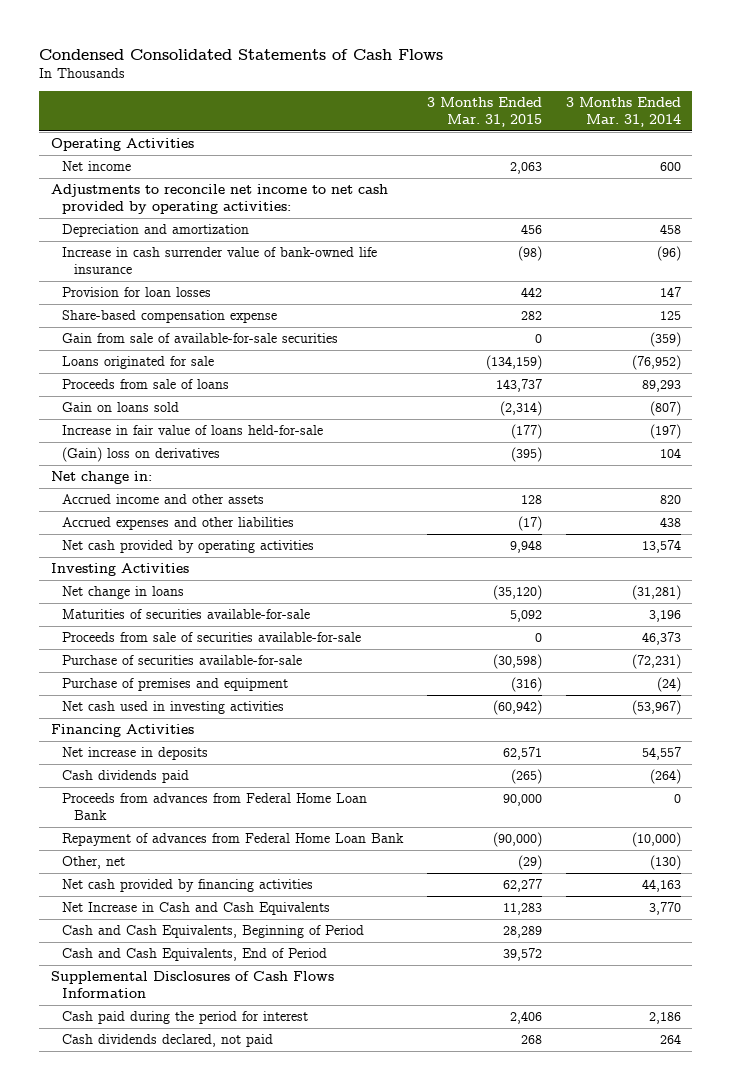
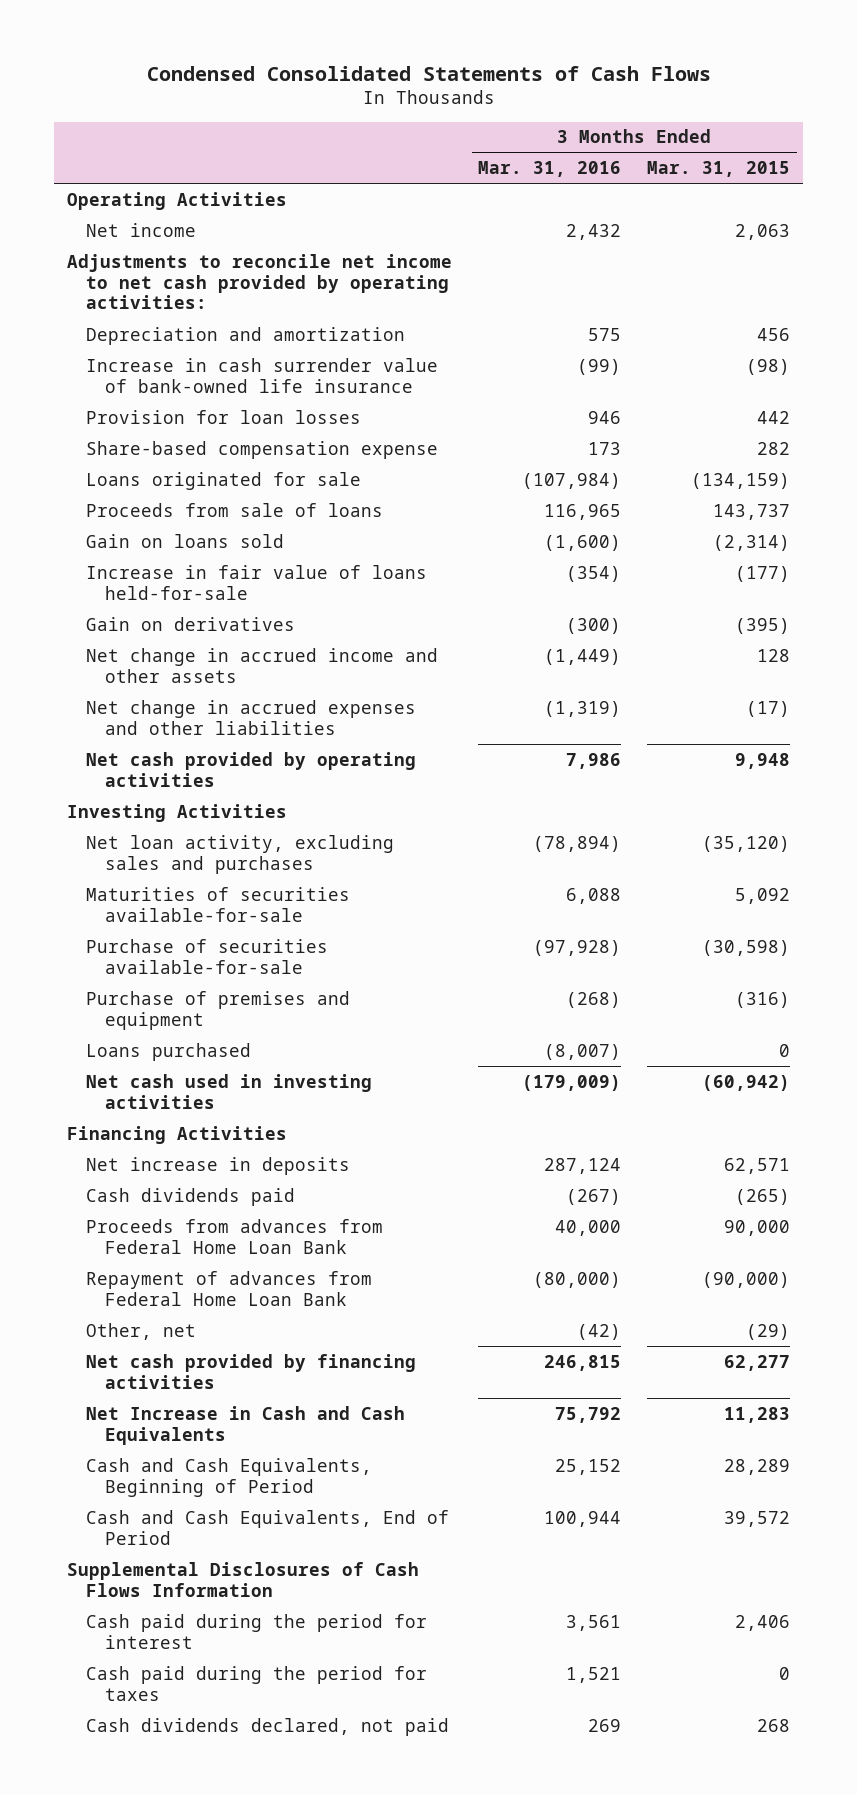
- | 3 Months Ended Mar. 31, 2015 | 3 Months Ended Mar. 31, 2014
+ | 3 Months Ended Mar. 31, 2016 | 3 Months Ended Mar. 31, 2015
- Gain from sale of available-for-sale securities | 0 | (359)
- (Gain) loss on derivatives | (395) | 104
- Net change in:
- Accrued income and other assets | 128 | 820
- Accrued expenses and other liabilities | (17) | 438
+ Gain on derivatives | (300) | (395)
+ Net change in accrued income and other assets | (1,449) | 128
+ Net change in accrued expenses and other liabilities | (1,319) | (17)
- Net change in loans | (35,120) | (31,281)
+ Net loan activity, excluding sales and purchases | (78,894) | (35,120)
- Proceeds from sale of securities available-for-sale | 0 | 46,373
+ Loans purchased | (8,007) | 0
+ Cash paid during the period for taxes | 1,521 | 0

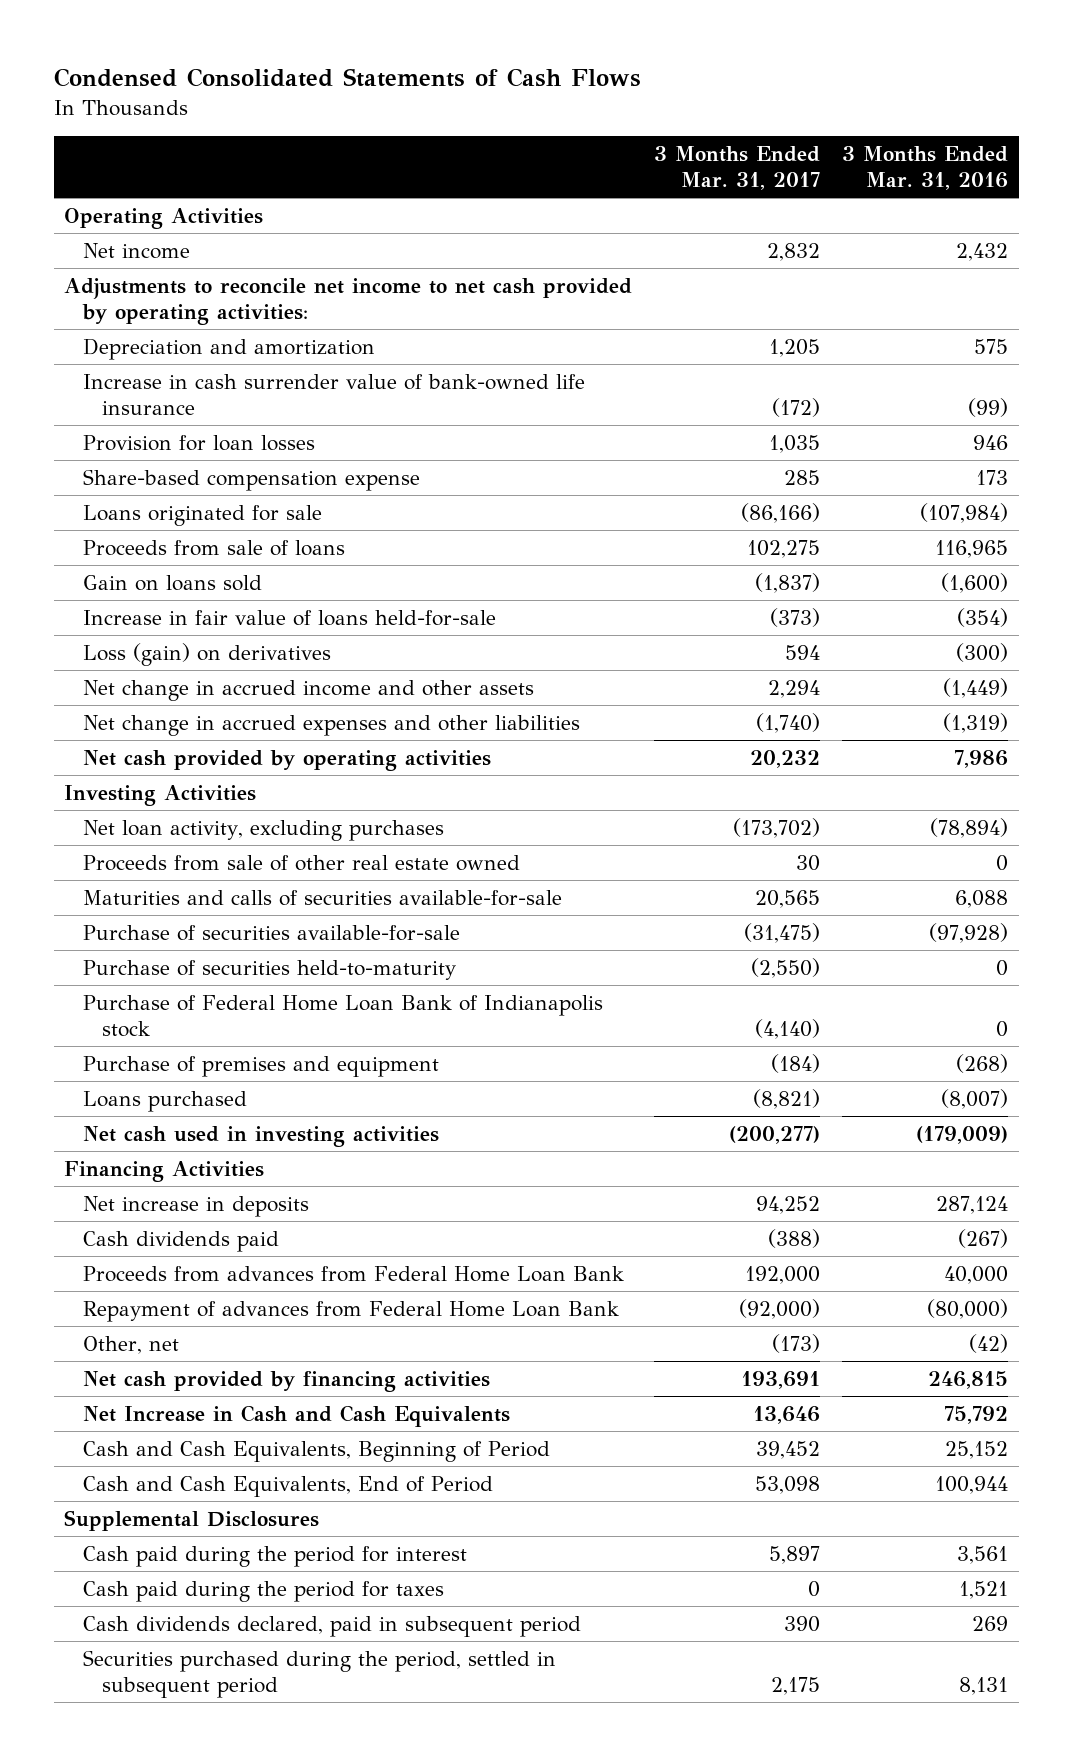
- | 3 Months Ended Mar. 31, 2016 | 3 Months Ended Mar. 31, 2015
+ | 3 Months Ended Mar. 31, 2017 | 3 Months Ended Mar. 31, 2016
- Gain on derivatives | (300) | (395)
+ Loss (gain) on derivatives | 594 | (300)
- Net loan activity, excluding sales and purchases | (78,894) | (35,120)
- Maturities of securities available-for-sale | 6,088 | 5,092
+ Net loan activity, excluding purchases | (173,702) | (78,894)
+ Proceeds from sale of other real estate owned | 30 | 0
+ Maturities and calls of securities available-for-sale | 20,565 | 6,088
+ Purchase of securities held-to-maturity | (2,550) | 0
+ Purchase of Federal Home Loan Bank of Indianapolis stock | (4,140) | 0
- Supplemental Disclosures of Cash Flows Information
+ Supplemental Disclosures
- Cash dividends declared, not paid | 269 | 268
+ Cash dividends declared, paid in subsequent period | 390 | 269
+ Securities purchased during the period, settled in subsequent period | 2,175 | 8,131

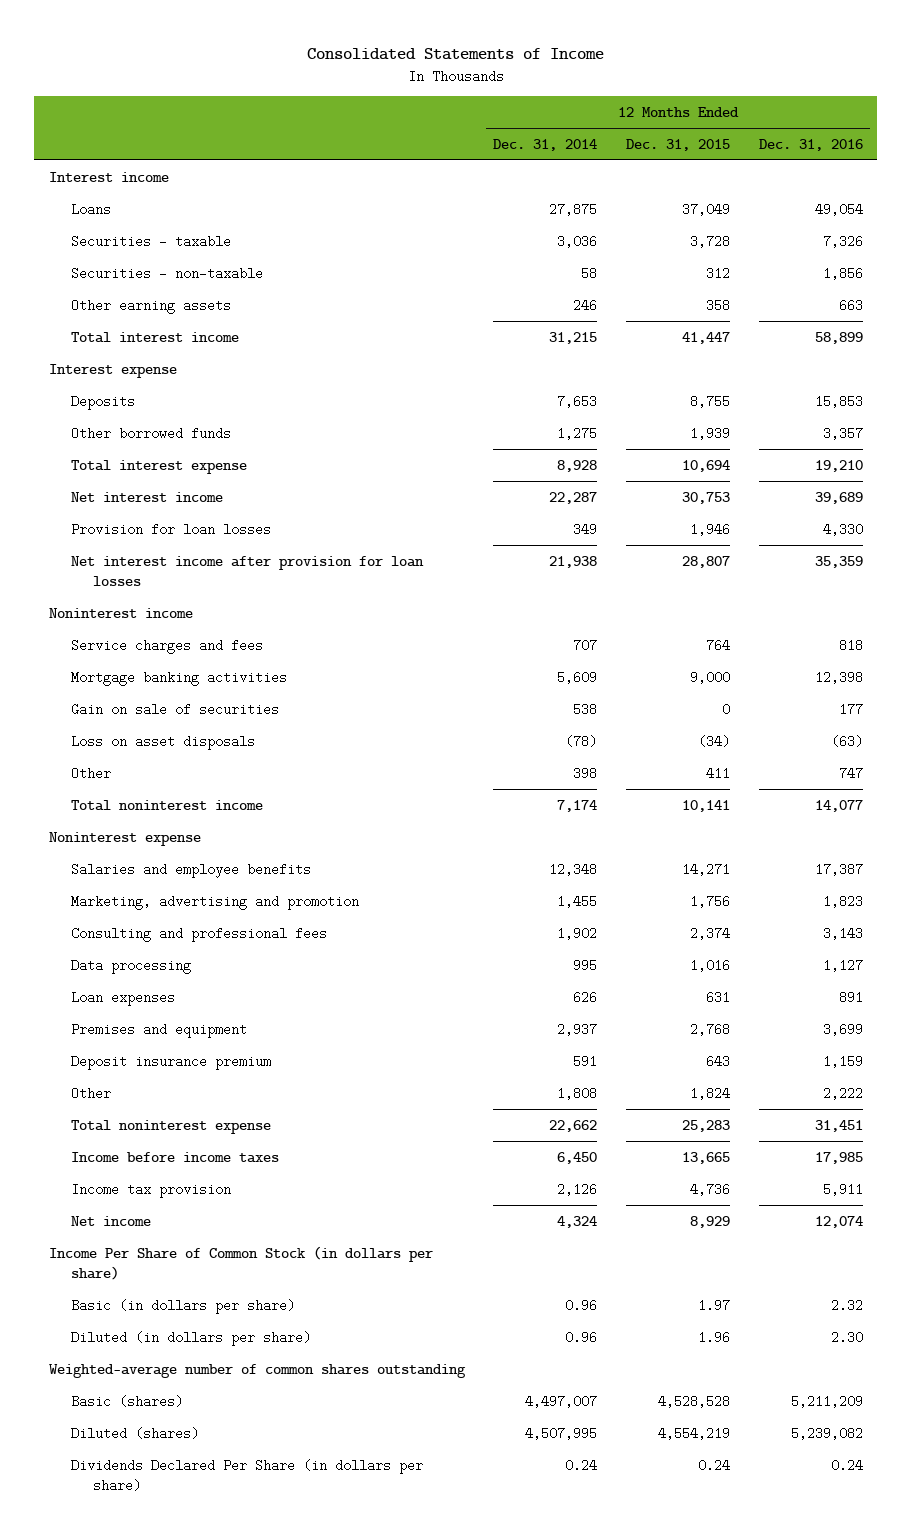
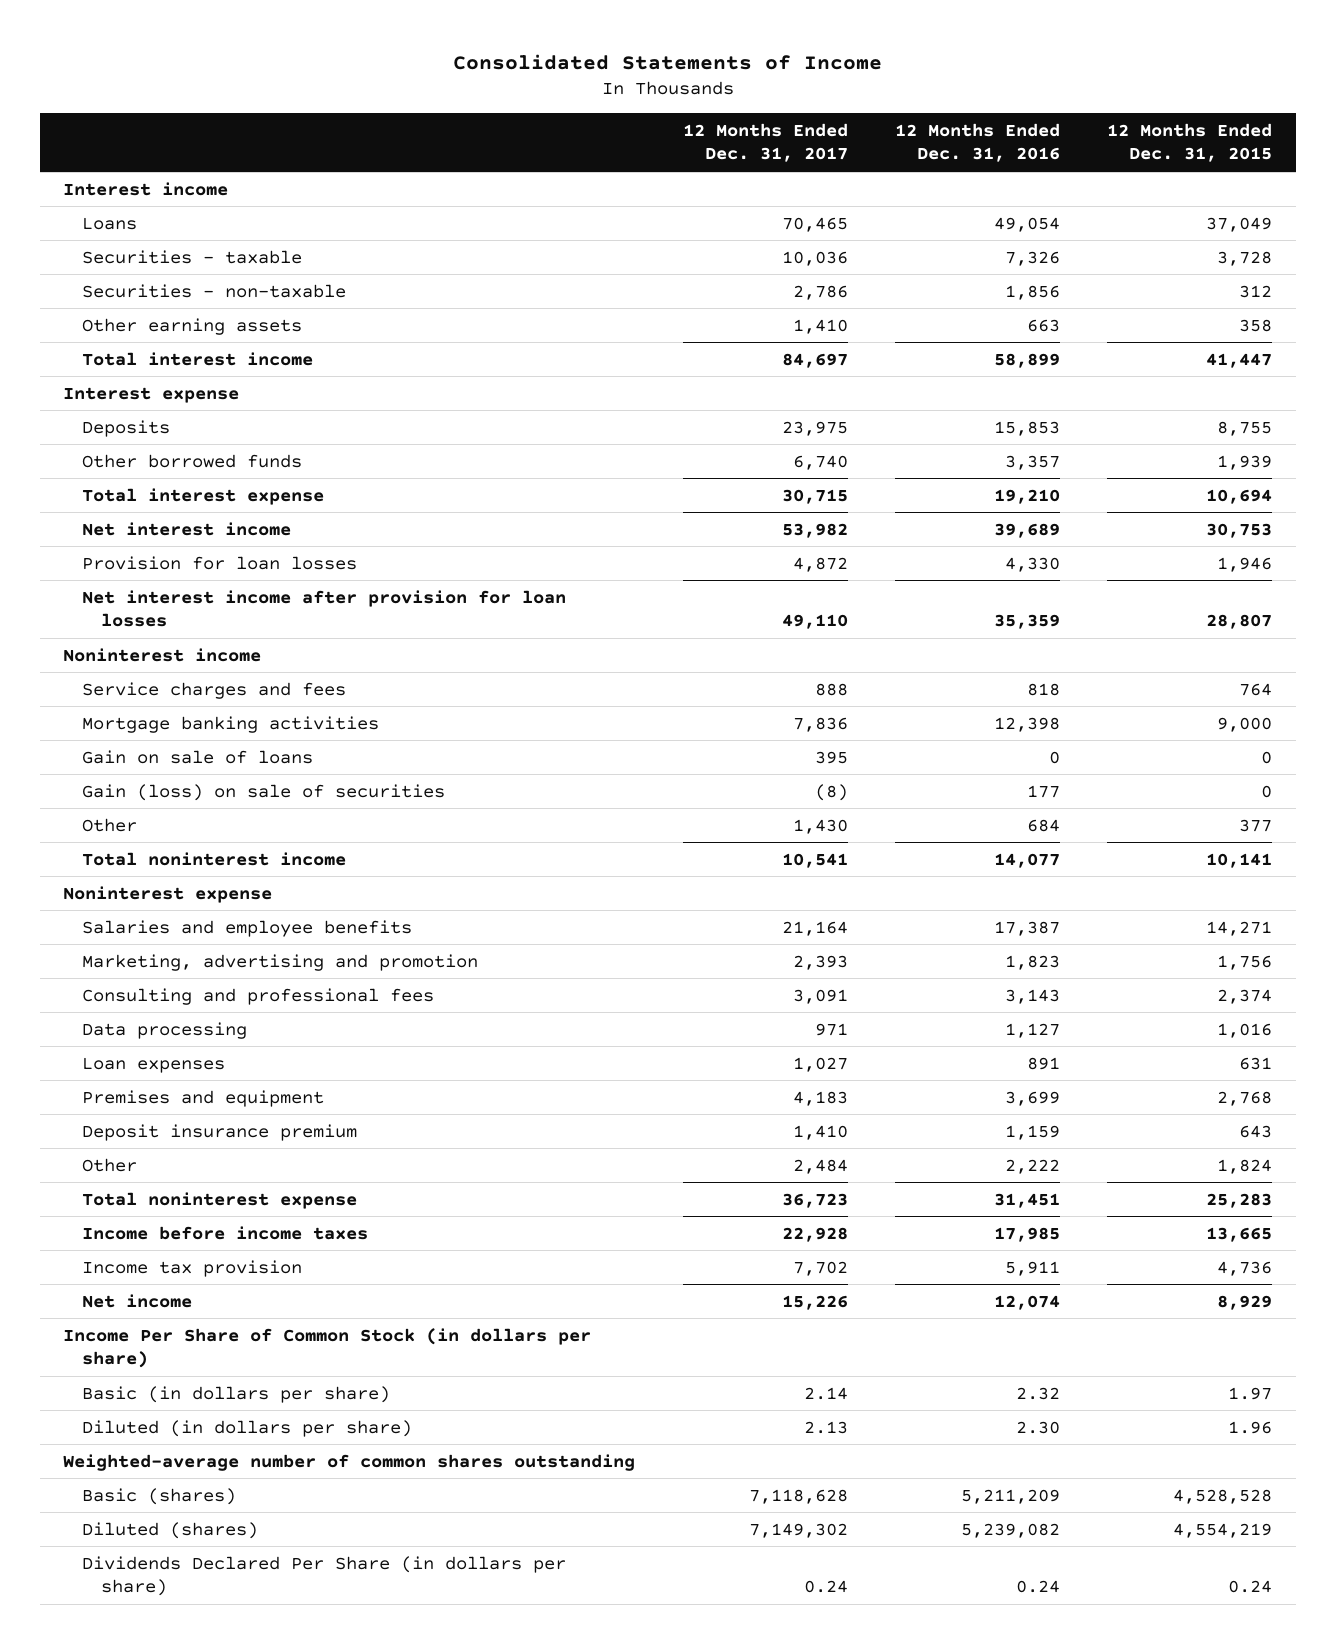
- | 12 Months Ended Dec. 31, 2014 | 12 Months Ended Dec. 31, 2015 | 12 Months Ended Dec. 31, 2016
+ | 12 Months Ended Dec. 31, 2017 | 12 Months Ended Dec. 31, 2016 | 12 Months Ended Dec. 31, 2015
- Gain on sale of securities | 538 | 0 | 177
- Loss on asset disposals | (78) | (34) | (63)
- Other | 398 | 411 | 747
+ Gain on sale of loans | 395 | 0 | 0
+ Gain (loss) on sale of securities | (8) | 177 | 0
+ Other | 1,430 | 684 | 377

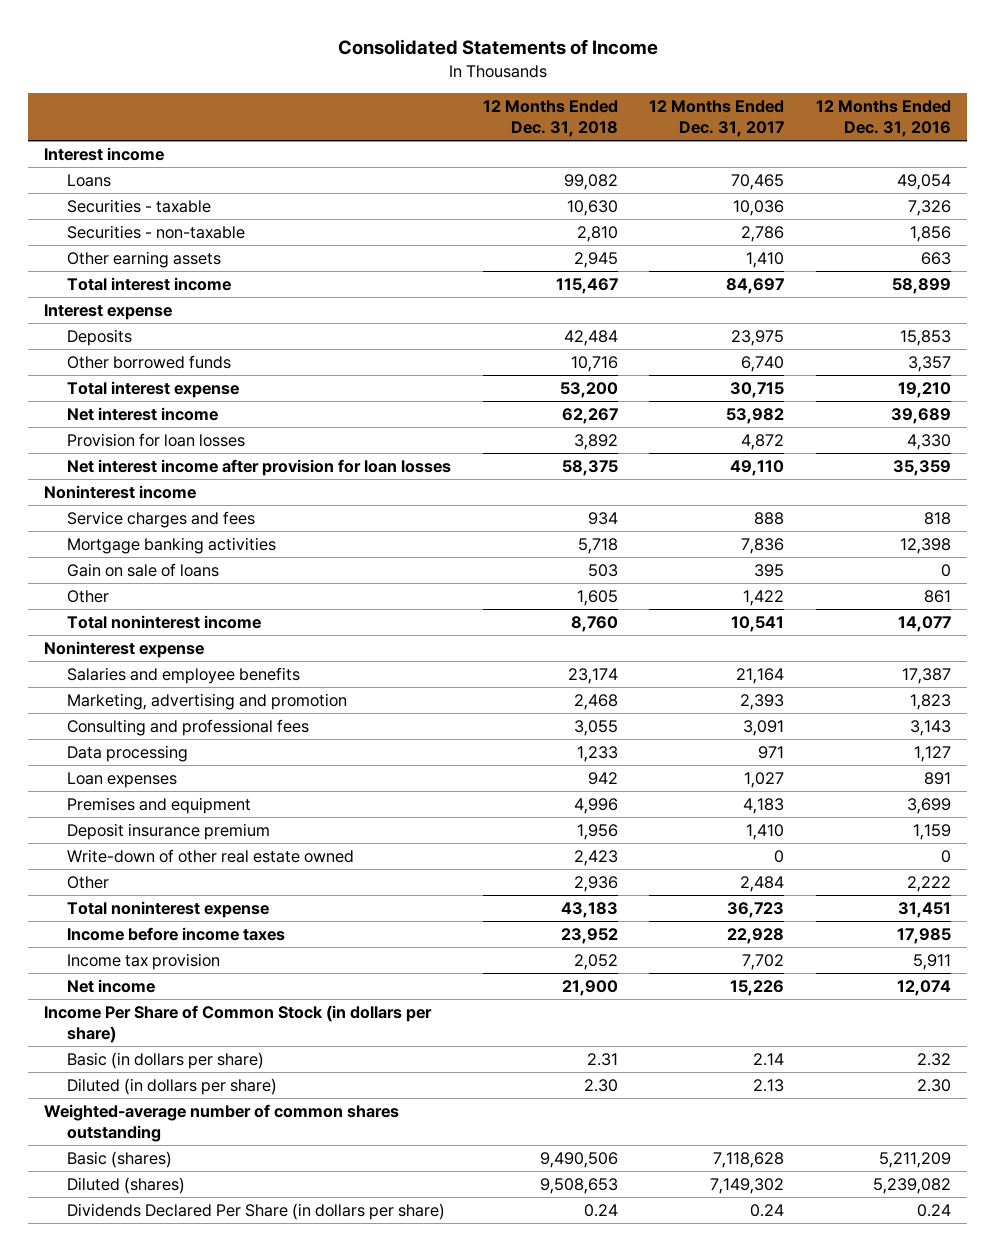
- | 12 Months Ended Dec. 31, 2017 | 12 Months Ended Dec. 31, 2016 | 12 Months Ended Dec. 31, 2015
+ | 12 Months Ended Dec. 31, 2018 | 12 Months Ended Dec. 31, 2017 | 12 Months Ended Dec. 31, 2016
- Gain (loss) on sale of securities | (8) | 177 | 0
- Other | 1,430 | 684 | 377
+ Other | 1,605 | 1,422 | 861
+ Write-down of other real estate owned | 2,423 | 0 | 0

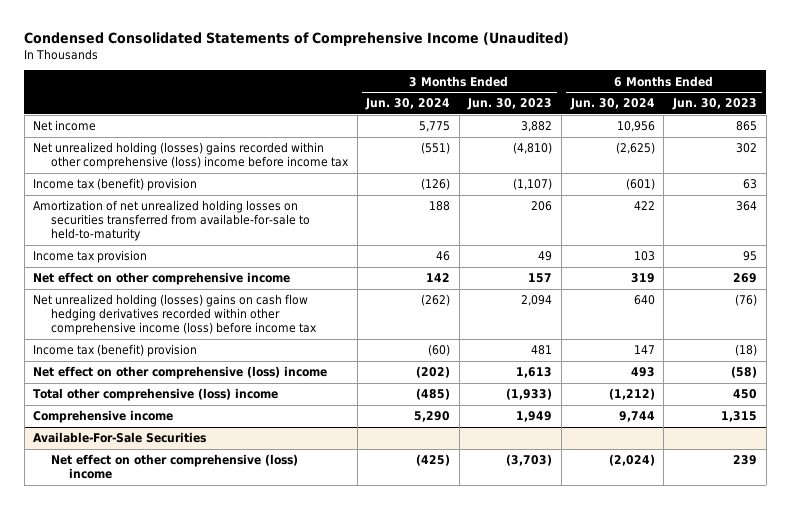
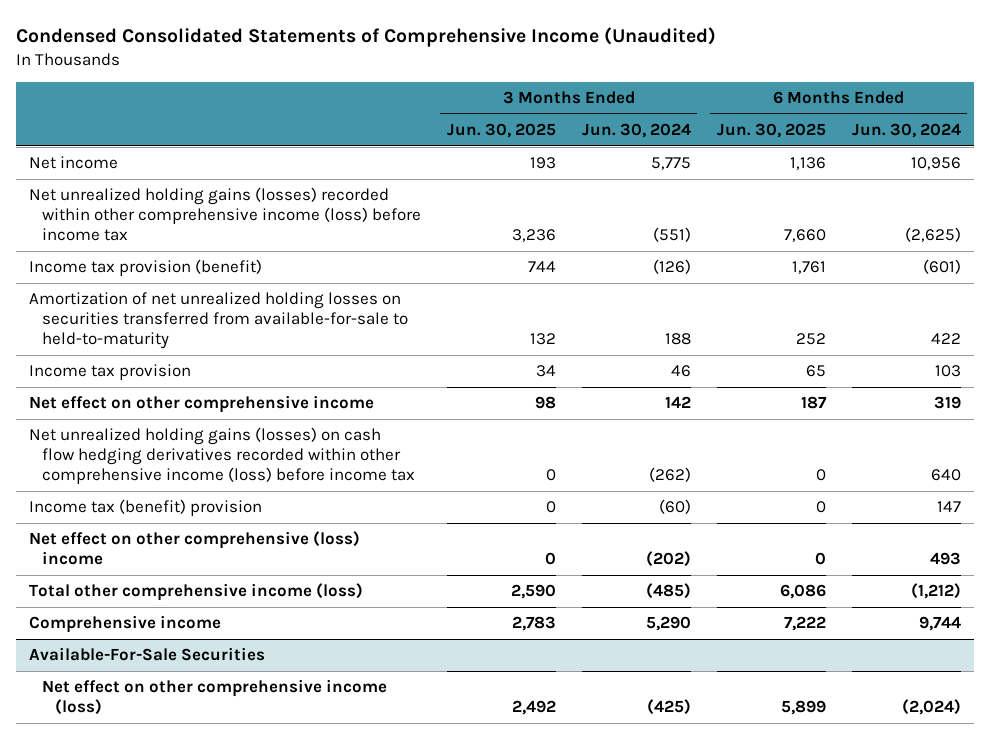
- | 3 Months Ended Jun. 30, 2024 | 3 Months Ended Jun. 30, 2023 | 6 Months Ended Jun. 30, 2024 | 6 Months Ended Jun. 30, 2023
+ | 3 Months Ended Jun. 30, 2025 | 3 Months Ended Jun. 30, 2024 | 6 Months Ended Jun. 30, 2025 | 6 Months Ended Jun. 30, 2024
- Net unrealized holding (losses) gains recorded within other comprehensive (loss) income before income tax | (551) | (4,810) | (2,625) | 302
- Income tax (benefit) provision | (126) | (1,107) | (601) | 63
+ Net unrealized holding gains (losses) recorded within other comprehensive income (loss) before income tax | 3,236 | (551) | 7,660 | (2,625)
+ Income tax provision (benefit) | 744 | (126) | 1,761 | (601)
- Net unrealized holding (losses) gains on cash flow hedging derivatives recorded within other comprehensive income (loss) before income tax | (262) | 2,094 | 640 | (76)
+ Net unrealized holding gains (losses) on cash flow hedging derivatives recorded within other comprehensive income (loss) before income tax | 0 | (262) | 0 | 640
- Total other comprehensive (loss) income | (485) | (1,933) | (1,212) | 450
+ Total other comprehensive income (loss) | 2,590 | (485) | 6,086 | (1,212)
@ Available-For-Sale Securities
- Net effect on other comprehensive (loss) income | (425) | (3,703) | (2,024) | 239
+ Net effect on other comprehensive income (loss) | 2,492 | (425) | 5,899 | (2,024)

